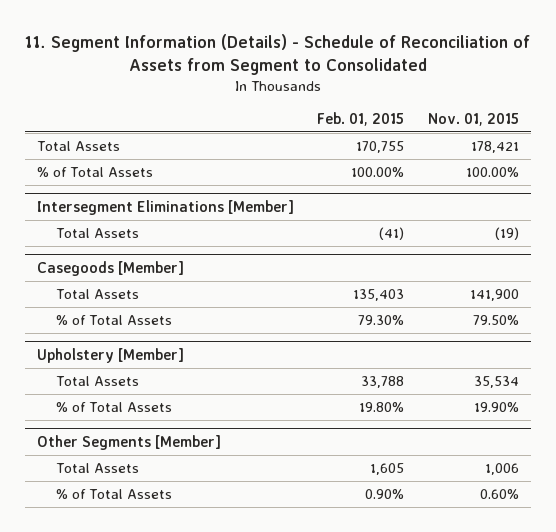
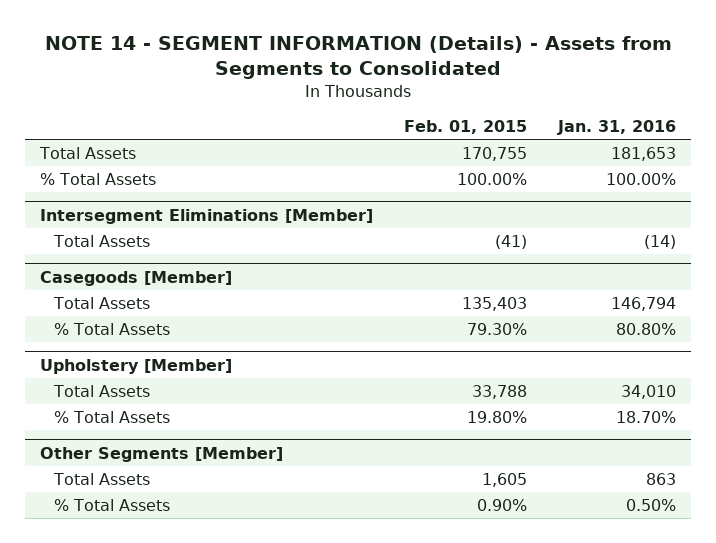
- 11. Segment Information (Details) - Schedule of Reconciliation of Assets from Segment to Consolidated
+ NOTE 14 - SEGMENT INFORMATION (Details) - Assets from Segments to Consolidated
- | Feb. 01, 2015 | Nov. 01, 2015
+ | Feb. 01, 2015 | Jan. 31, 2016
- % of Total Assets | 100.00% | 100.00%
+ % Total Assets | 100.00% | 100.00%
@ Casegoods [Member]
- % of Total Assets | 79.30% | 79.50%
+ % Total Assets | 79.30% | 80.80%
@ Upholstery [Member]
- % of Total Assets | 19.80% | 19.90%
+ % Total Assets | 19.80% | 18.70%
@ Other Segments [Member]
- % of Total Assets | 0.90% | 0.60%
+ % Total Assets | 0.90% | 0.50%

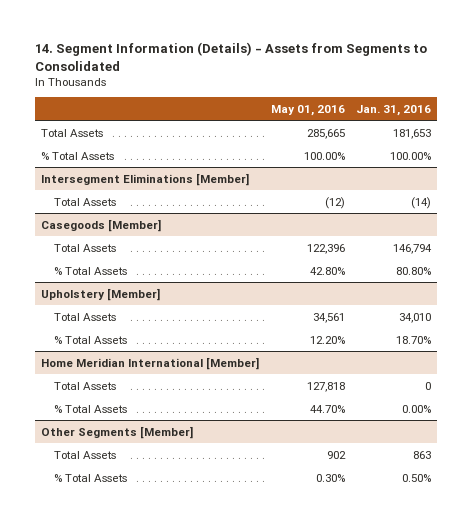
- NOTE 14 - SEGMENT INFORMATION (Details) - Assets from Segments to Consolidated
+ 14. Segment Information (Details) - Assets from Segments to Consolidated
- | Feb. 01, 2015 | Jan. 31, 2016
+ | May 01, 2016 | Jan. 31, 2016
+ Home Meridian International [Member]
+ Total Assets | 127,818 | 0
+ % Total Assets | 44.70% | 0.00%

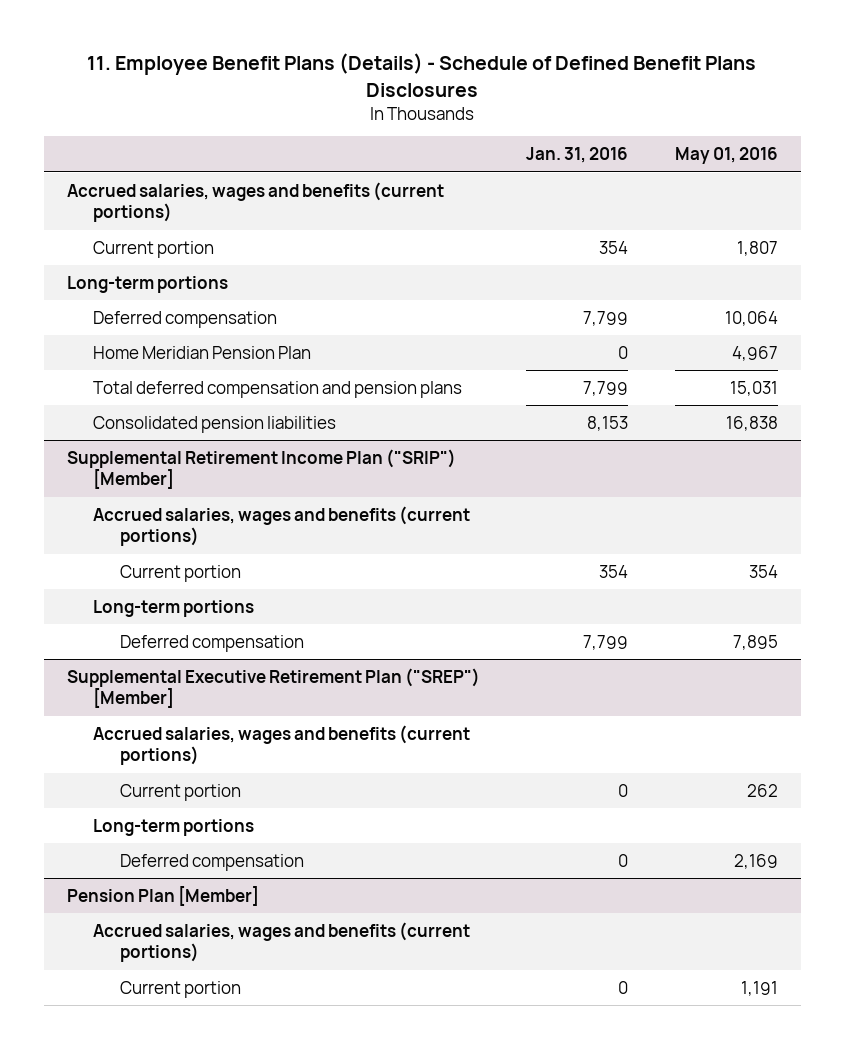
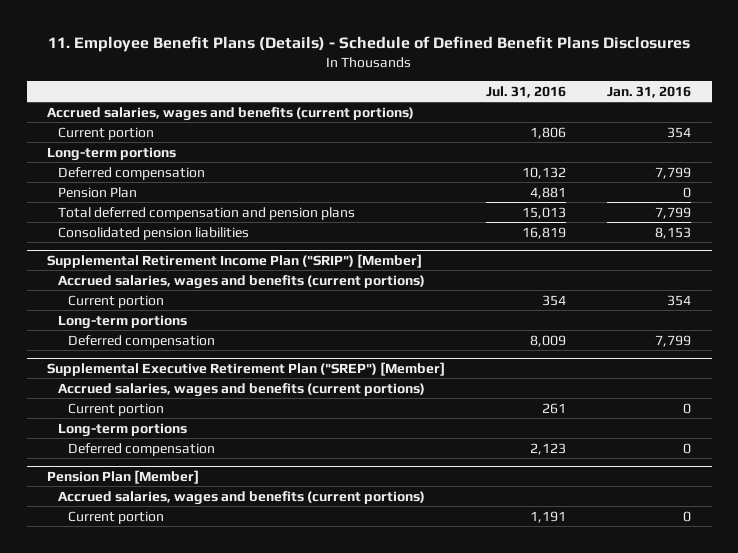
- | Jan. 31, 2016 | May 01, 2016
+ | Jul. 31, 2016 | Jan. 31, 2016
- Home Meridian Pension Plan | 0 | 4,967
+ Pension Plan | 4,881 | 0

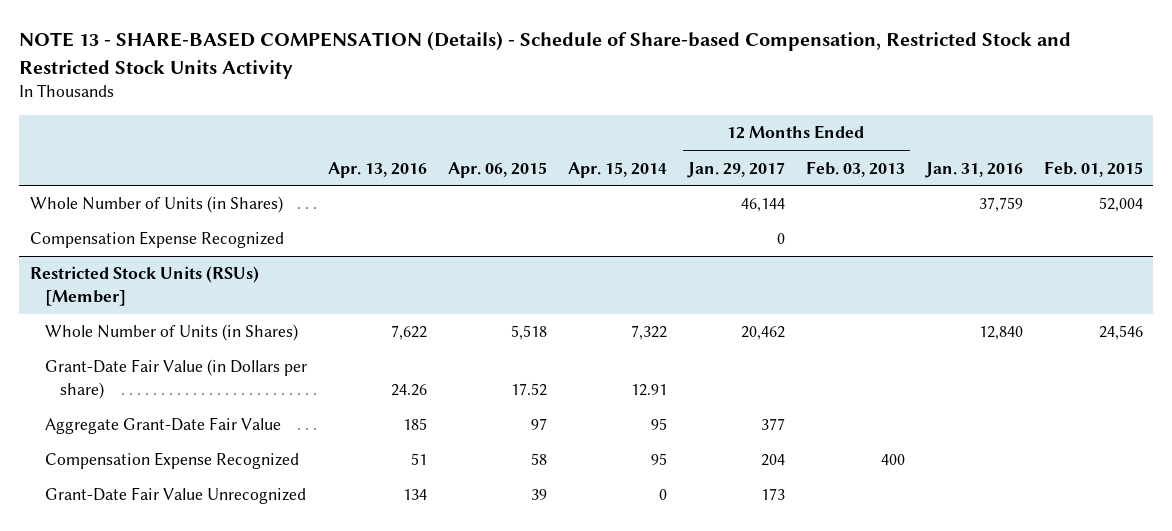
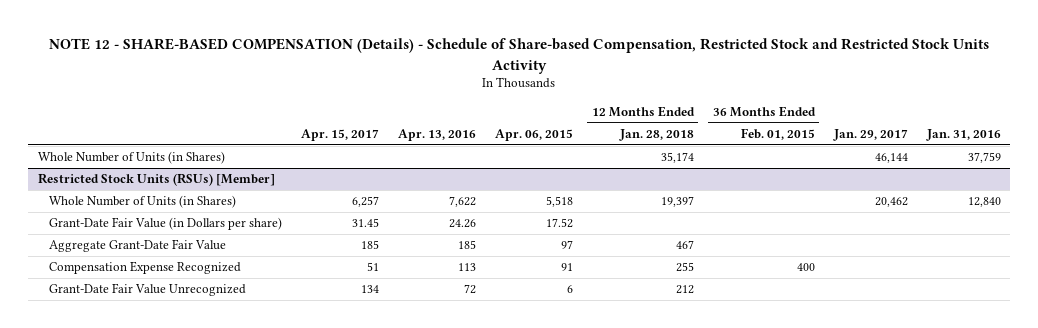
- NOTE 13 - SHARE-BASED COMPENSATION (Details) - Schedule of Share-based Compensation, Restricted Stock and Restricted Stock Units Activity
+ NOTE 12 - SHARE-BASED COMPENSATION (Details) - Schedule of Share-based Compensation, Restricted Stock and Restricted Stock Units Activity
- | Apr. 13, 2016 | Apr. 06, 2015 | Apr. 15, 2014 | 12 Months Ended Jan. 29, 2017 | 12 Months Ended Feb. 03, 2013 | Jan. 31, 2016 | Feb. 01, 2015
+ | Apr. 15, 2017 | Apr. 13, 2016 | Apr. 06, 2015 | 12 Months Ended Jan. 28, 2018 | 36 Months Ended Feb. 01, 2015 | Jan. 29, 2017 | Jan. 31, 2016
- Compensation Expense Recognized | | | | 0 | | |
@ Restricted Stock Units (RSUs) [Member]
- Compensation Expense Recognized | 51 | 58 | 95 | 204 | 400 | |
- Grant-Date Fair Value Unrecognized | 134 | 39 | 0 | 173 | | |
+ Compensation Expense Recognized | 51 | 113 | 91 | 255 | 400 | |
+ Grant-Date Fair Value Unrecognized | 134 | 72 | 6 | 212 | | |

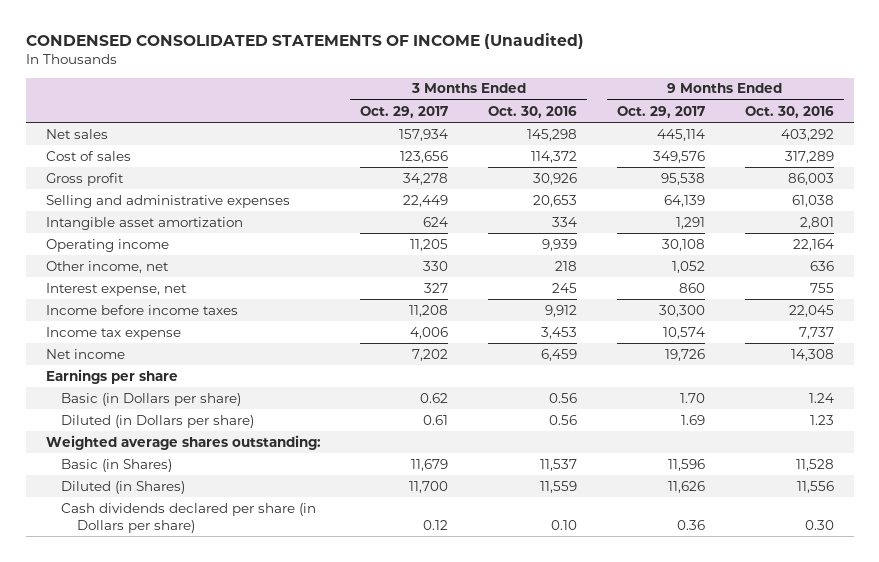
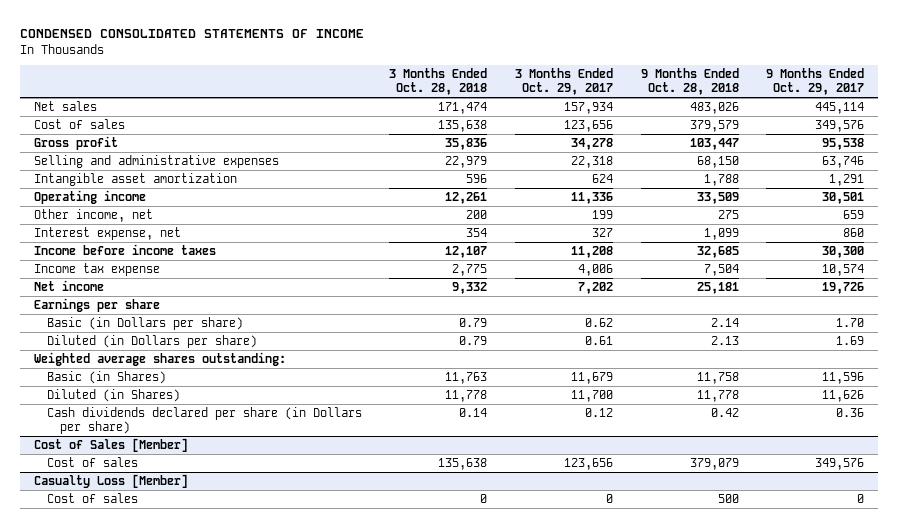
- CONDENSED CONSOLIDATED STATEMENTS OF INCOME (Unaudited)
+ CONDENSED CONSOLIDATED STATEMENTS OF INCOME
- | 3 Months Ended Oct. 29, 2017 | 3 Months Ended Oct. 30, 2016 | 9 Months Ended Oct. 29, 2017 | 9 Months Ended Oct. 30, 2016
+ | 3 Months Ended Oct. 28, 2018 | 3 Months Ended Oct. 29, 2017 | 9 Months Ended Oct. 28, 2018 | 9 Months Ended Oct. 29, 2017
- Selling and administrative expenses | 22,449 | 20,653 | 64,139 | 61,038
+ Selling and administrative expenses | 22,979 | 22,318 | 68,150 | 63,746
- Operating income | 11,205 | 9,939 | 30,108 | 22,164
- Other income, net | 330 | 218 | 1,052 | 636
+ Operating income | 12,261 | 11,336 | 33,509 | 30,501
+ Other income, net | 200 | 199 | 275 | 659
+ Cost of Sales [Member]
+ Cost of sales | 135,638 | 123,656 | 379,079 | 349,576
+ Casualty Loss [Member]
+ Cost of sales | 0 | 0 | 500 | 0

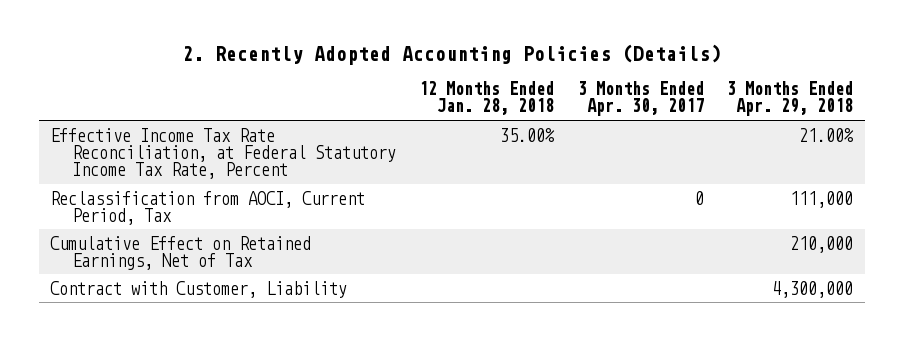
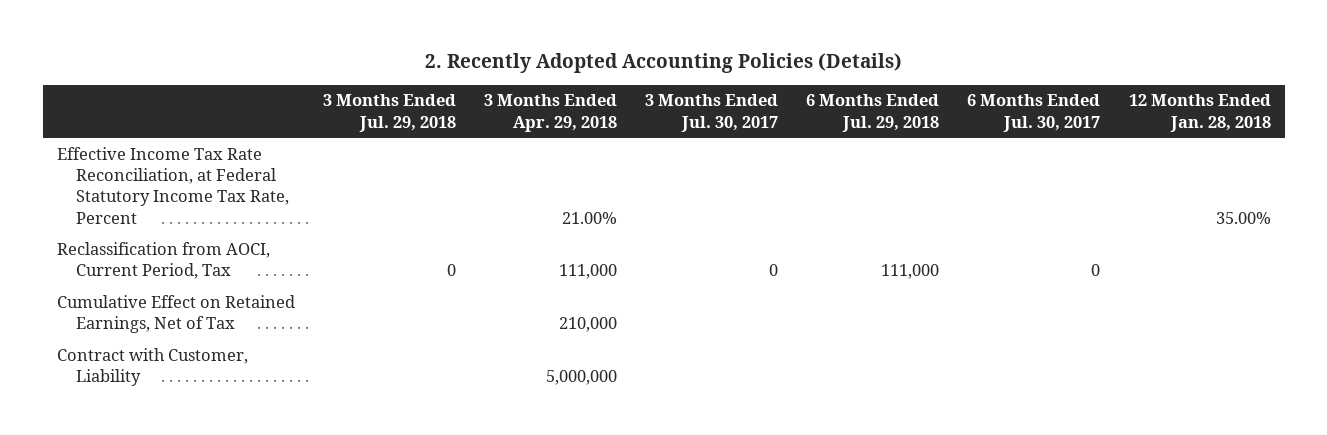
- | 12 Months Ended Jan. 28, 2018 | 3 Months Ended Apr. 30, 2017 | 3 Months Ended Apr. 29, 2018
+ | 3 Months Ended Jul. 29, 2018 | 3 Months Ended Apr. 29, 2018 | 3 Months Ended Jul. 30, 2017 | 6 Months Ended Jul. 29, 2018 | 6 Months Ended Jul. 30, 2017 | 12 Months Ended Jan. 28, 2018
- Contract with Customer, Liability | | | 4,300,000
+ Contract with Customer, Liability | | 5,000,000 | | | |

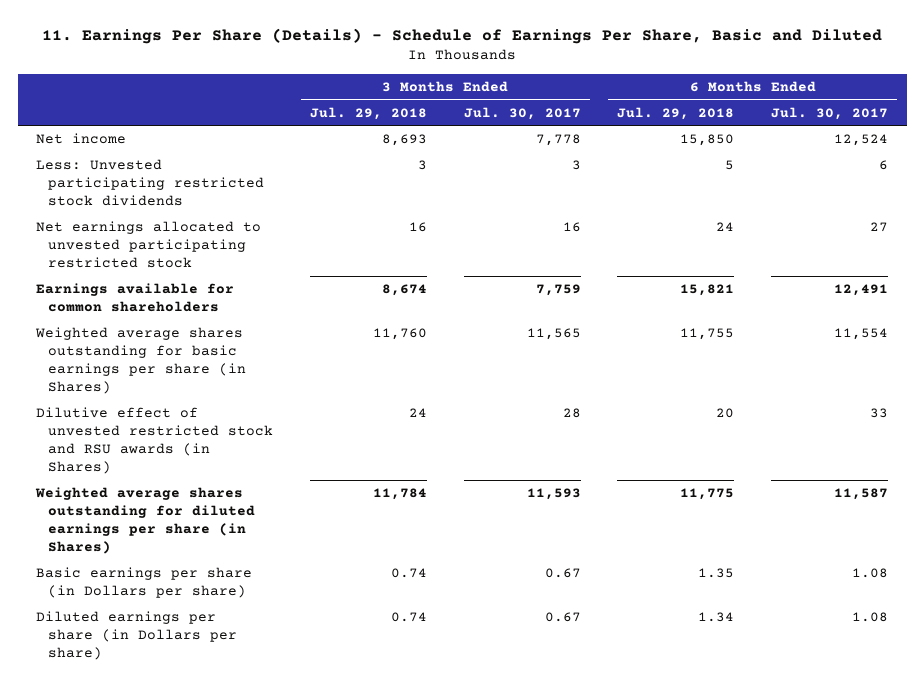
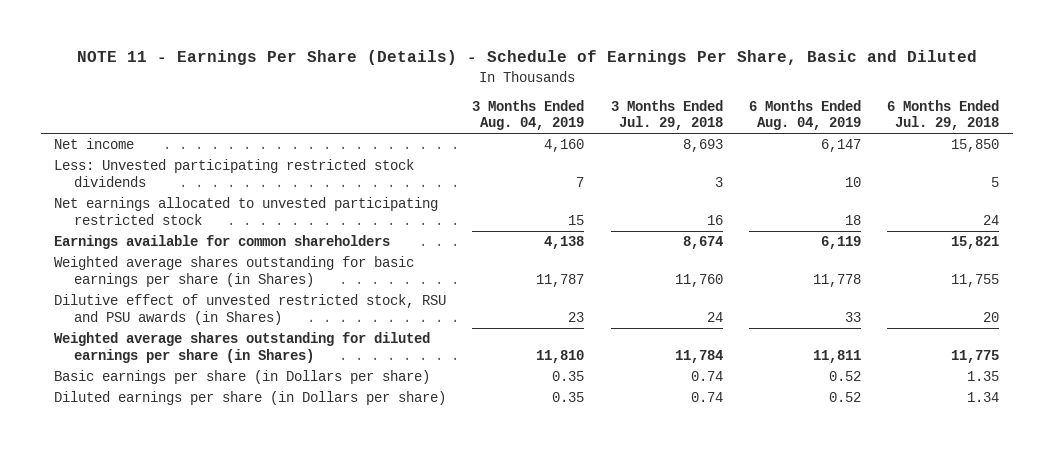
- 11. Earnings Per Share (Details) - Schedule of Earnings Per Share, Basic and Diluted
+ NOTE 11 - Earnings Per Share (Details) - Schedule of Earnings Per Share, Basic and Diluted
- | 3 Months Ended Jul. 29, 2018 | 3 Months Ended Jul. 30, 2017 | 6 Months Ended Jul. 29, 2018 | 6 Months Ended Jul. 30, 2017
+ | 3 Months Ended Aug. 04, 2019 | 3 Months Ended Jul. 29, 2018 | 6 Months Ended Aug. 04, 2019 | 6 Months Ended Jul. 29, 2018
- Dilutive effect of unvested restricted stock and RSU awards (in Shares) | 24 | 28 | 20 | 33
+ Dilutive effect of unvested restricted stock, RSU and PSU awards (in Shares) | 23 | 24 | 33 | 20

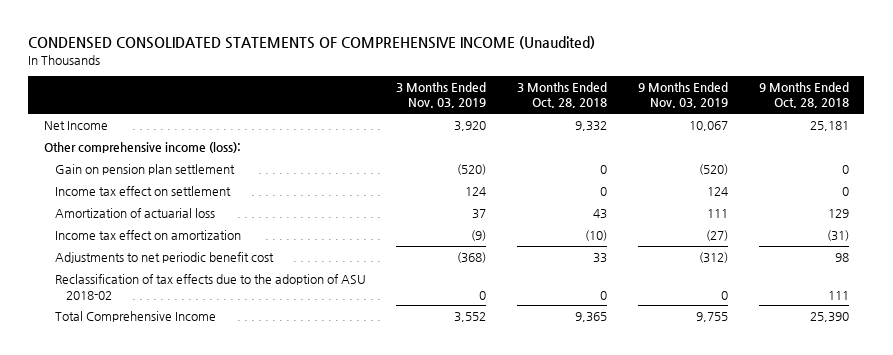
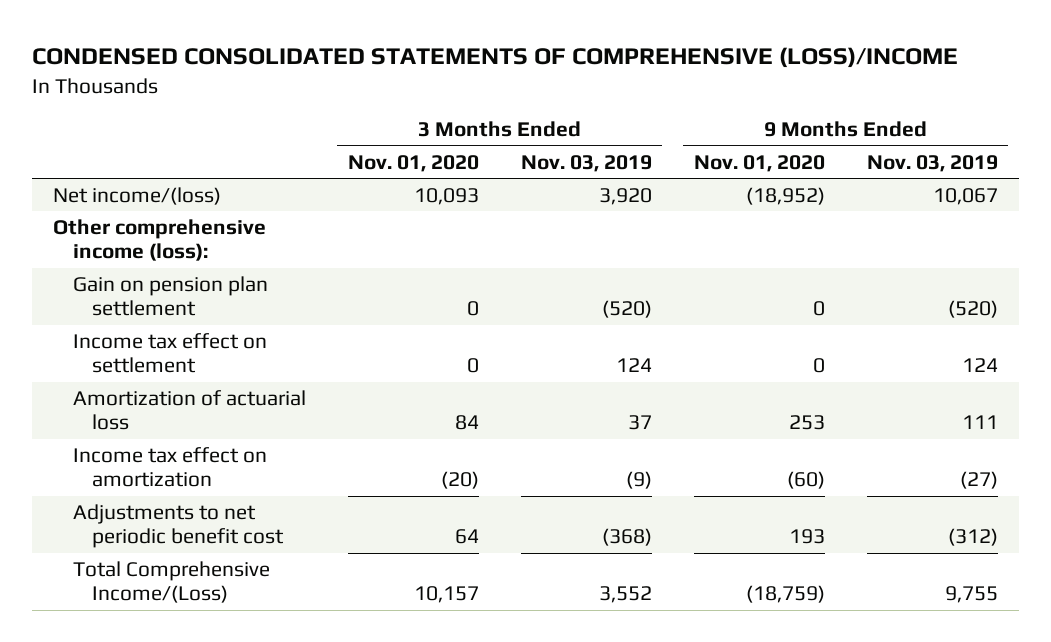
- CONDENSED CONSOLIDATED STATEMENTS OF COMPREHENSIVE INCOME (Unaudited)
+ CONDENSED CONSOLIDATED STATEMENTS OF COMPREHENSIVE (LOSS)/INCOME
- | 3 Months Ended Nov. 03, 2019 | 3 Months Ended Oct. 28, 2018 | 9 Months Ended Nov. 03, 2019 | 9 Months Ended Oct. 28, 2018
+ | 3 Months Ended Nov. 01, 2020 | 3 Months Ended Nov. 03, 2019 | 9 Months Ended Nov. 01, 2020 | 9 Months Ended Nov. 03, 2019
- Net Income | 3,920 | 9,332 | 10,067 | 25,181
+ Net income/(loss) | 10,093 | 3,920 | (18,952) | 10,067
- Reclassification of tax effects due to the adoption of ASU 2018-02 | 0 | 0 | 0 | 111
- Total Comprehensive Income | 3,552 | 9,365 | 9,755 | 25,390
+ Total Comprehensive Income/(Loss) | 10,157 | 3,552 | (18,759) | 9,755

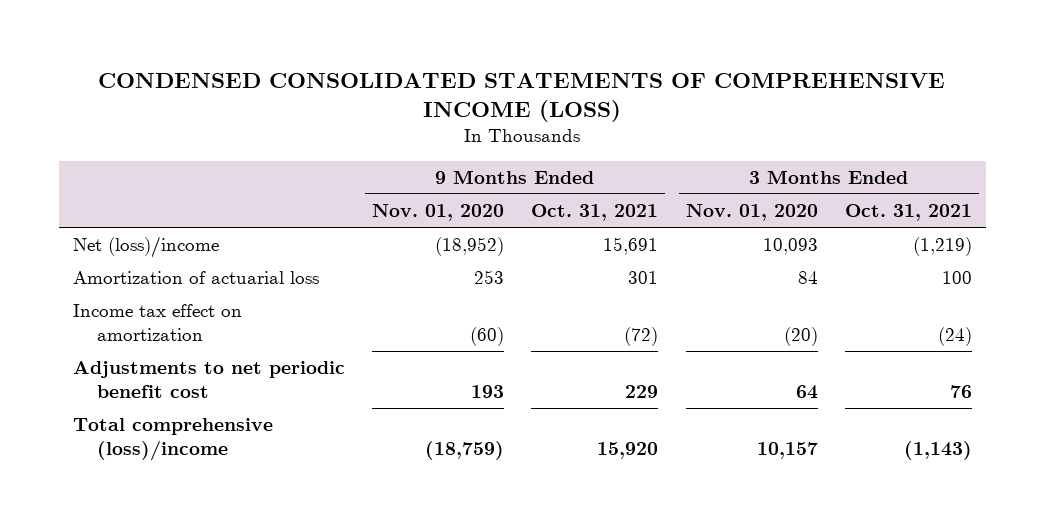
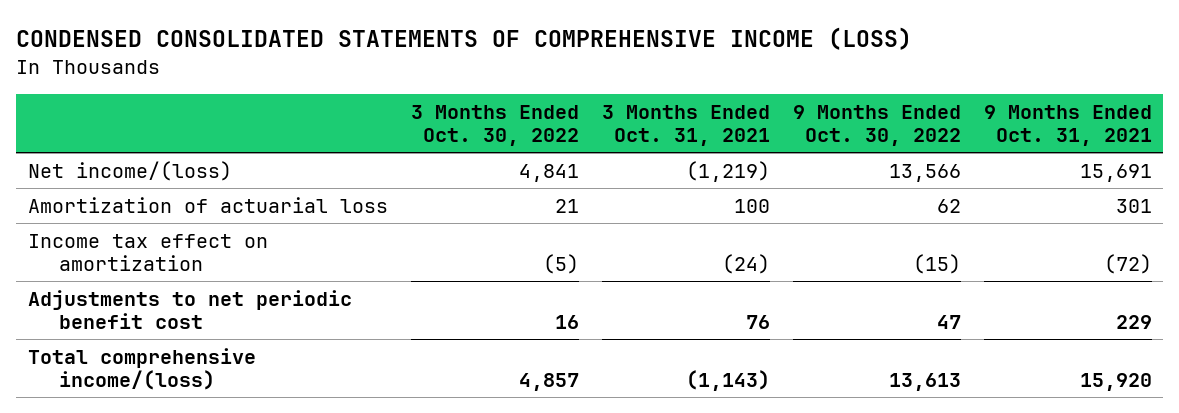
- | 9 Months Ended Nov. 01, 2020 | 9 Months Ended Oct. 31, 2021 | 3 Months Ended Nov. 01, 2020 | 3 Months Ended Oct. 31, 2021
+ | 3 Months Ended Oct. 30, 2022 | 3 Months Ended Oct. 31, 2021 | 9 Months Ended Oct. 30, 2022 | 9 Months Ended Oct. 31, 2021
- Net (loss)/income | (18,952) | 15,691 | 10,093 | (1,219)
+ Net income/(loss) | 4,841 | (1,219) | 13,566 | 15,691
- Total comprehensive (loss)/income | (18,759) | 15,920 | 10,157 | (1,143)
+ Total comprehensive income/(loss) | 4,857 | (1,143) | 13,613 | 15,920

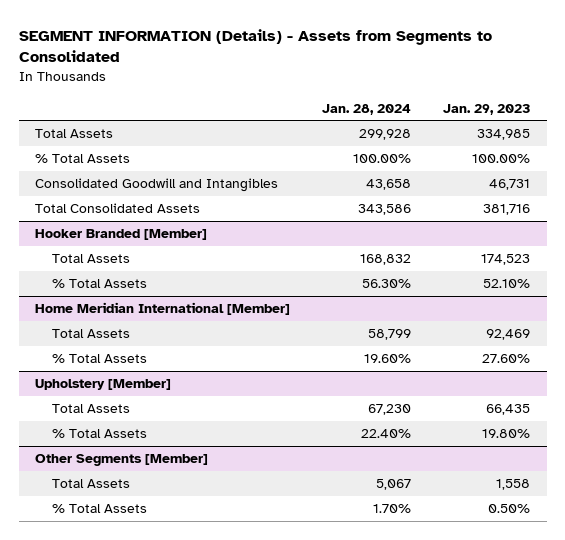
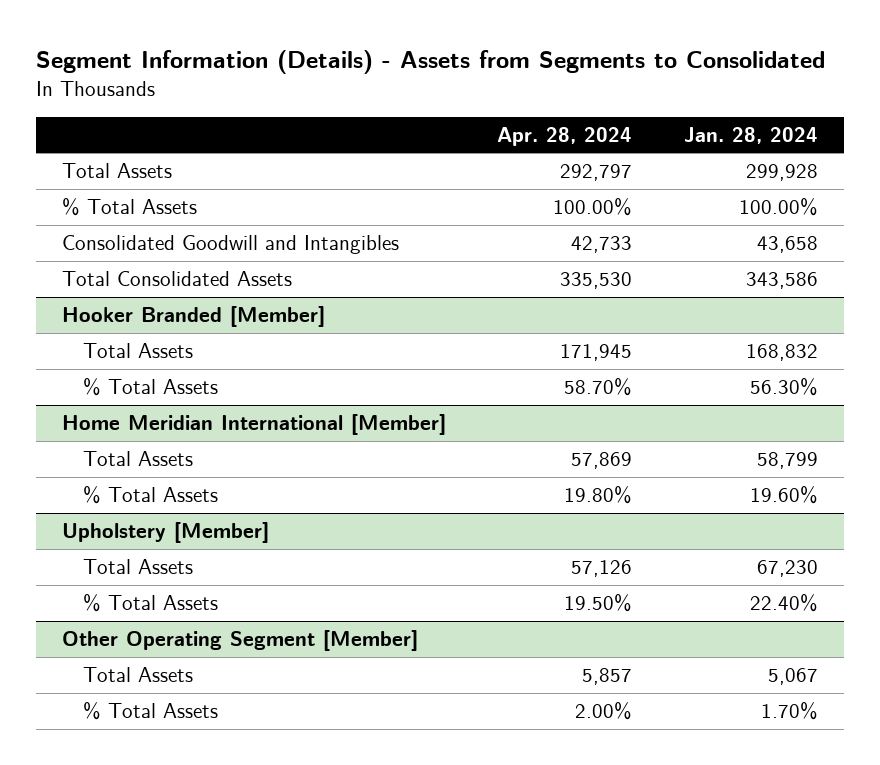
- SEGMENT INFORMATION (Details) - Assets from Segments to Consolidated
+ Segment Information (Details) - Assets from Segments to Consolidated
- | Jan. 28, 2024 | Jan. 29, 2023
+ | Apr. 28, 2024 | Jan. 28, 2024
- Other Segments [Member]
+ Other Operating Segment [Member]

